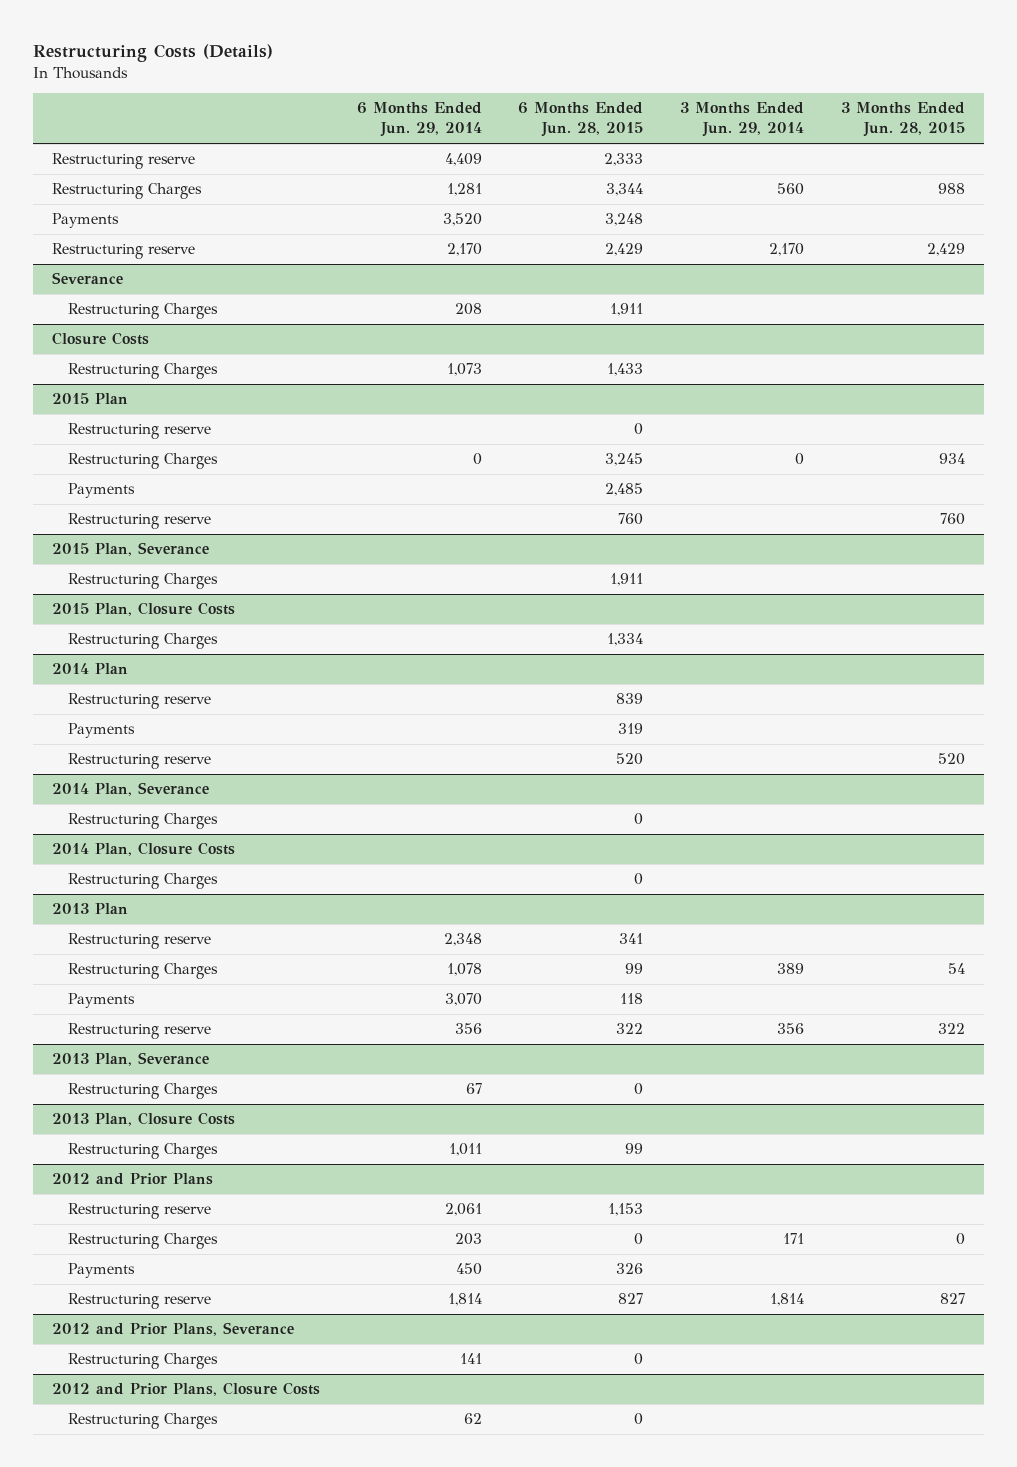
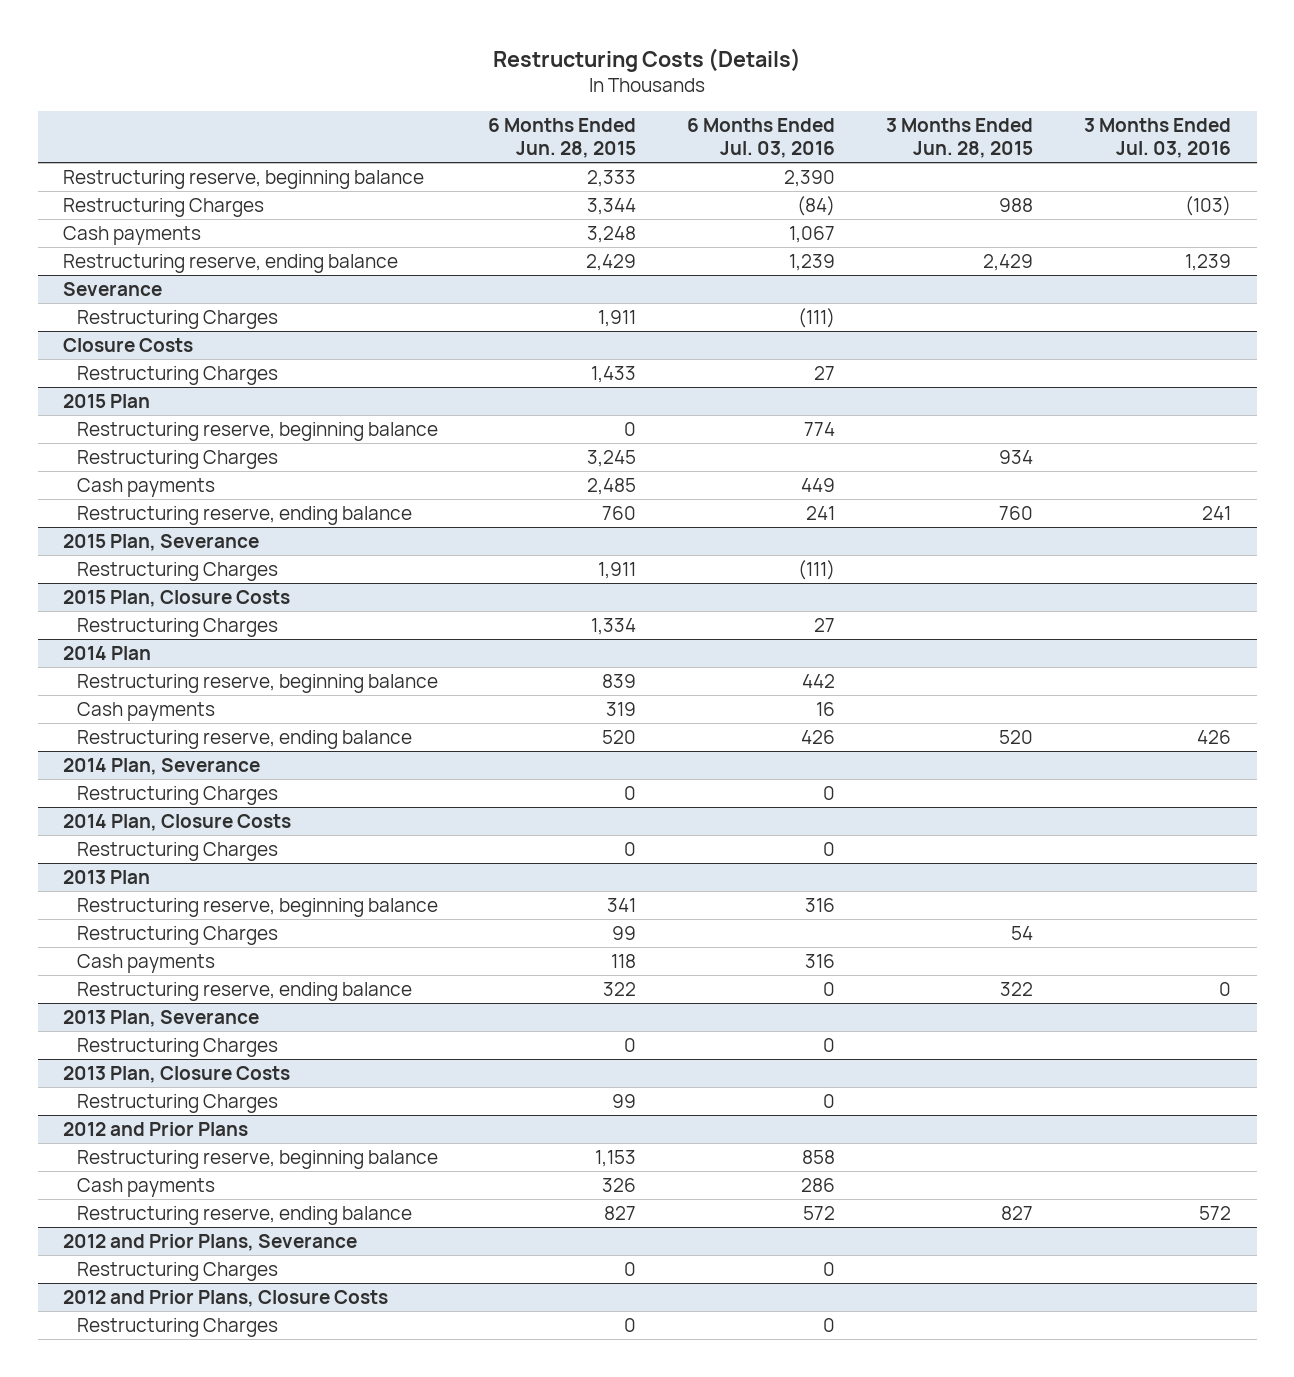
- | 6 Months Ended Jun. 29, 2014 | 6 Months Ended Jun. 28, 2015 | 3 Months Ended Jun. 29, 2014 | 3 Months Ended Jun. 28, 2015
+ | 6 Months Ended Jun. 28, 2015 | 6 Months Ended Jul. 03, 2016 | 3 Months Ended Jun. 28, 2015 | 3 Months Ended Jul. 03, 2016
- Restructuring reserve | 4,409 | 2,333 | |
+ Restructuring reserve, beginning balance | 2,333 | 2,390 | |
- Payments | 3,520 | 3,248 | |
- Restructuring reserve | 2,170 | 2,429 | 2,170 | 2,429
+ Cash payments | 3,248 | 1,067 | |
+ Restructuring reserve, ending balance | 2,429 | 1,239 | 2,429 | 1,239
@ 2015 Plan
- Restructuring reserve | | 0 | |
+ Restructuring reserve, beginning balance | 0 | 774 | |
- Payments | | 2,485 | |
- Restructuring reserve | | 760 | | 760
+ Cash payments | 2,485 | 449 | |
+ Restructuring reserve, ending balance | 760 | 241 | 760 | 241
@ 2014 Plan
- Restructuring reserve | | 839 | |
- Payments | | 319 | |
- Restructuring reserve | | 520 | | 520
+ Restructuring reserve, beginning balance | 839 | 442 | |
+ Cash payments | 319 | 16 | |
+ Restructuring reserve, ending balance | 520 | 426 | 520 | 426
@ 2013 Plan
- Restructuring reserve | 2,348 | 341 | |
+ Restructuring reserve, beginning balance | 341 | 316 | |
- Payments | 3,070 | 118 | |
- Restructuring reserve | 356 | 322 | 356 | 322
+ Cash payments | 118 | 316 | |
+ Restructuring reserve, ending balance | 322 | 0 | 322 | 0
@ 2012 and Prior Plans
- Restructuring reserve | 2,061 | 1,153 | |
- Restructuring Charges | 203 | 0 | 171 | 0
- Payments | 450 | 326 | |
- Restructuring reserve | 1,814 | 827 | 1,814 | 827
+ Restructuring reserve, beginning balance | 1,153 | 858 | |
+ Cash payments | 326 | 286 | |
+ Restructuring reserve, ending balance | 827 | 572 | 827 | 572

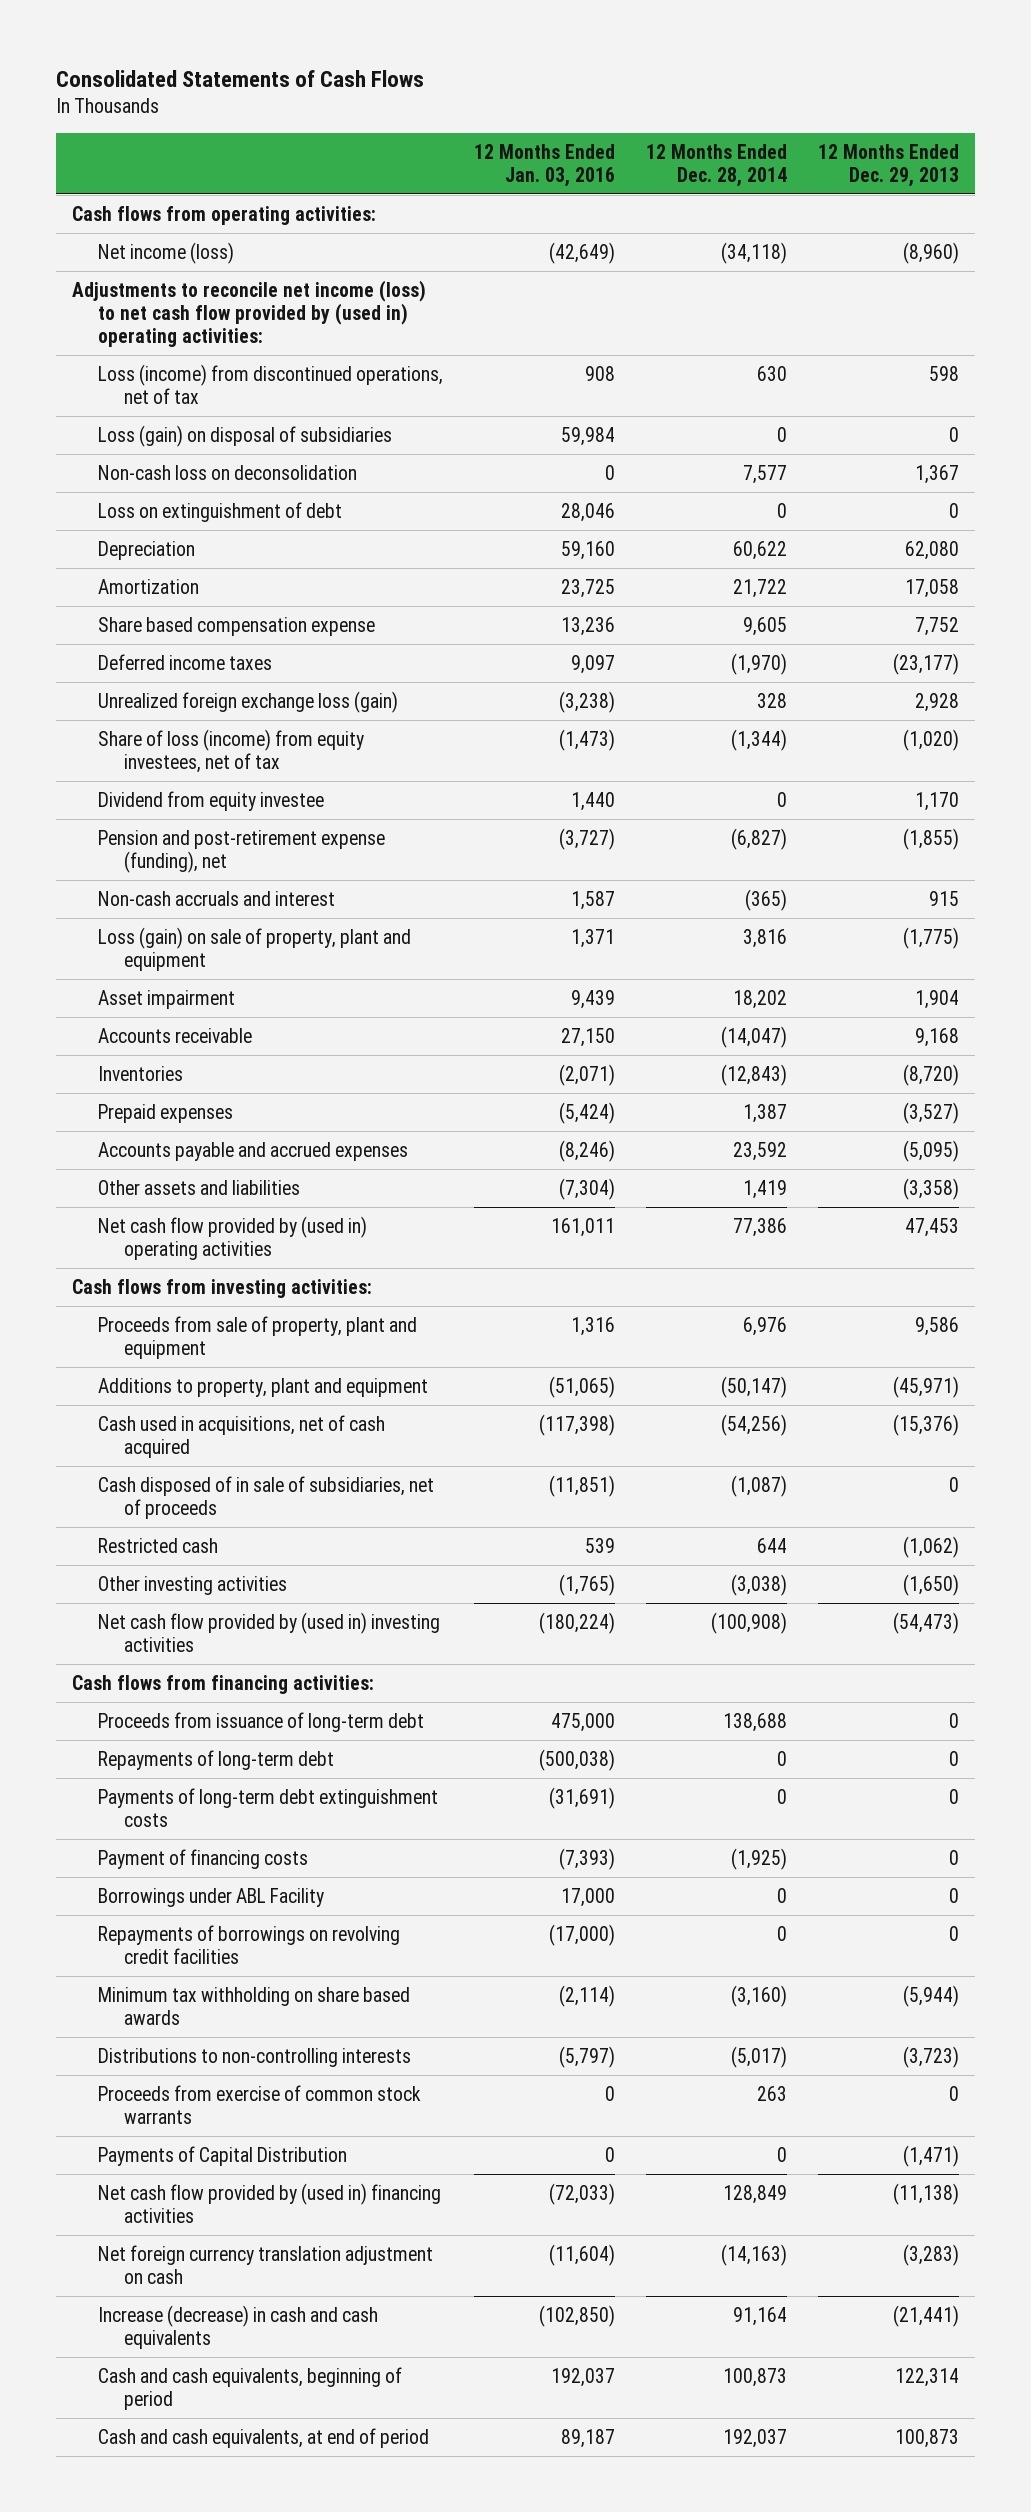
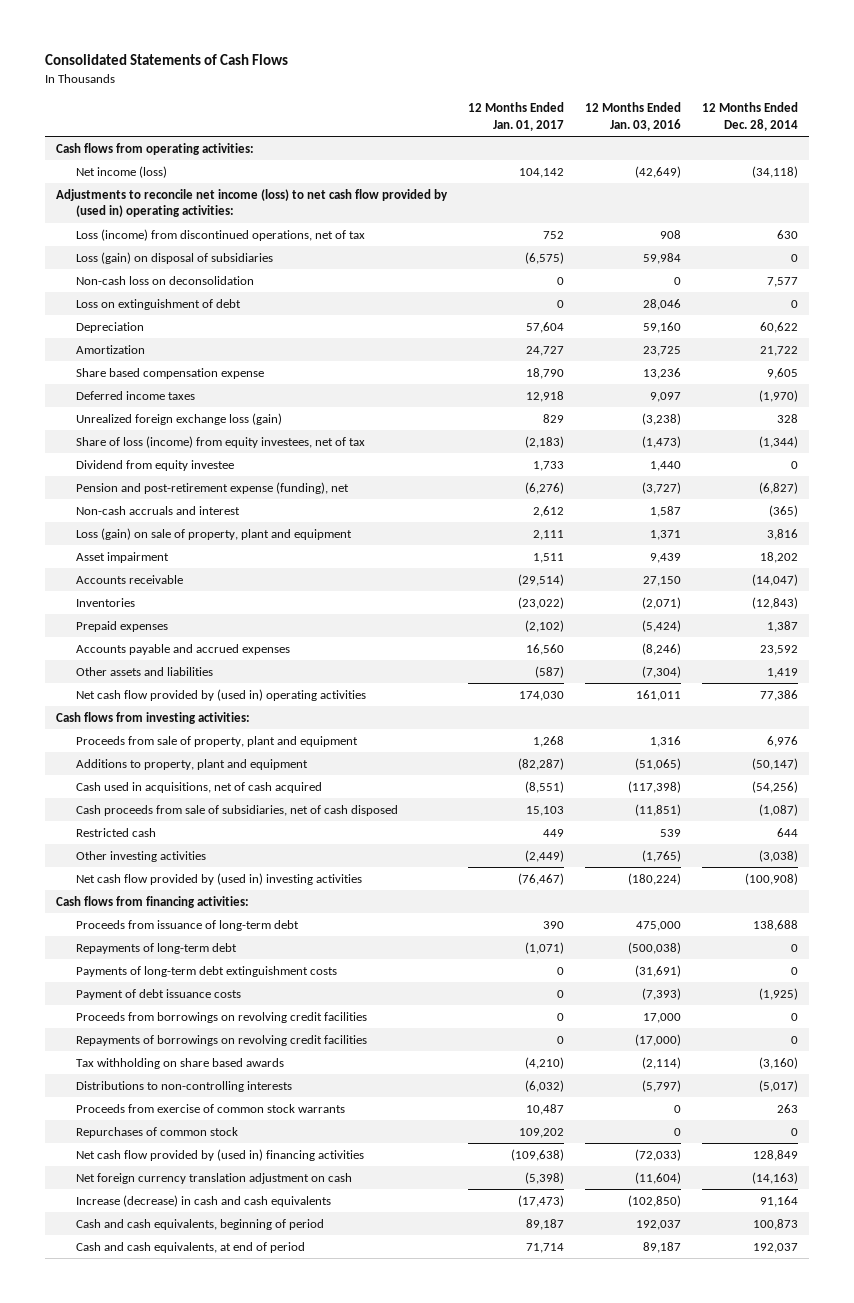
- | 12 Months Ended Jan. 03, 2016 | 12 Months Ended Dec. 28, 2014 | 12 Months Ended Dec. 29, 2013
+ | 12 Months Ended Jan. 01, 2017 | 12 Months Ended Jan. 03, 2016 | 12 Months Ended Dec. 28, 2014
- Cash disposed of in sale of subsidiaries, net of proceeds | (11,851) | (1,087) | 0
+ Cash proceeds from sale of subsidiaries, net of cash disposed | 15,103 | (11,851) | (1,087)
- Payment of financing costs | (7,393) | (1,925) | 0
- Borrowings under ABL Facility | 17,000 | 0 | 0
+ Payment of debt issuance costs | 0 | (7,393) | (1,925)
+ Proceeds from borrowings on revolving credit facilities | 0 | 17,000 | 0
- Minimum tax withholding on share based awards | (2,114) | (3,160) | (5,944)
+ Tax withholding on share based awards | (4,210) | (2,114) | (3,160)
- Payments of Capital Distribution | 0 | 0 | (1,471)
+ Repurchases of common stock | 109,202 | 0 | 0

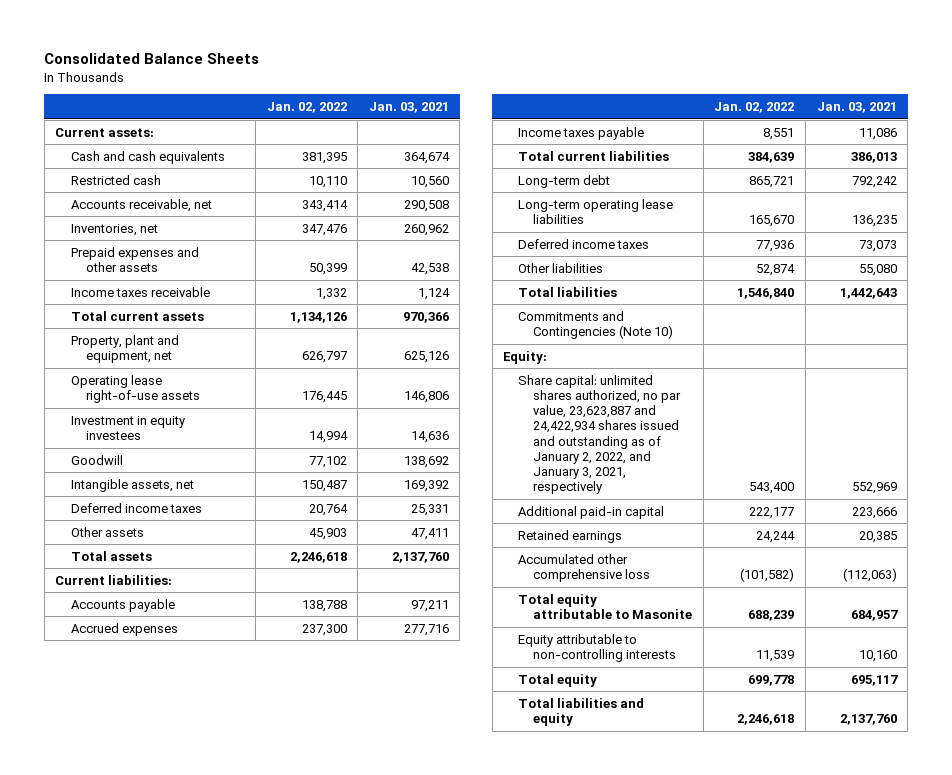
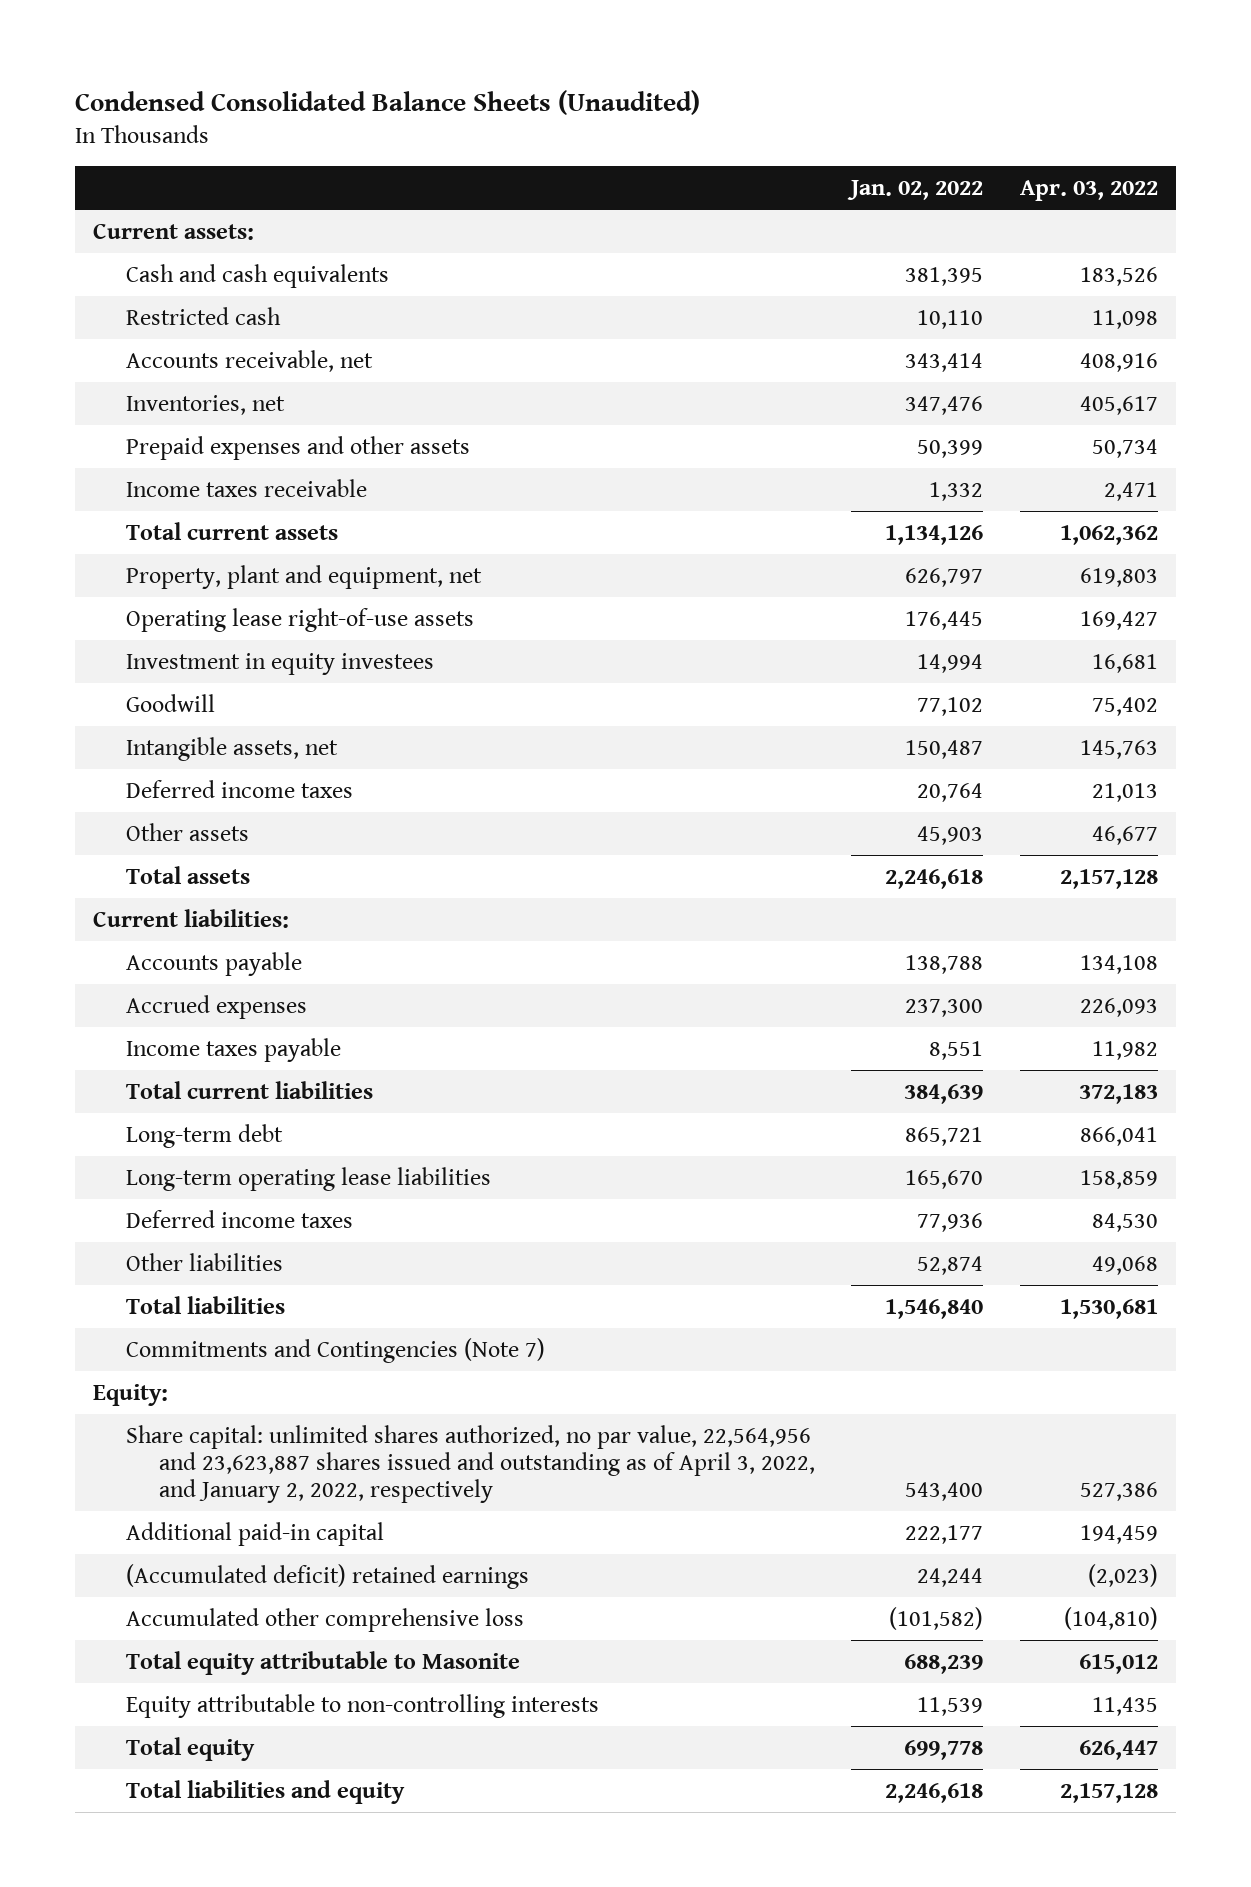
- Consolidated Balance Sheets
+ Condensed Consolidated Balance Sheets (Unaudited)
- | Jan. 02, 2022 | Jan. 03, 2021
+ | Jan. 02, 2022 | Apr. 03, 2022
- Commitments and Contingencies (Note 10)
+ Commitments and Contingencies (Note 7)
- Share capital: unlimited shares authorized, no par value, 23,623,887 and 24,422,934 shares issued and outstanding as of January 2, 2022, and January 3, 2021, respectively | 543,400 | 552,969
+ Share capital: unlimited shares authorized, no par value, 22,564,956 and 23,623,887 shares issued and outstanding as of April 3, 2022, and January 2, 2022, respectively | 543,400 | 527,386
- Retained earnings | 24,244 | 20,385
+ (Accumulated deficit) retained earnings | 24,244 | (2,023)

